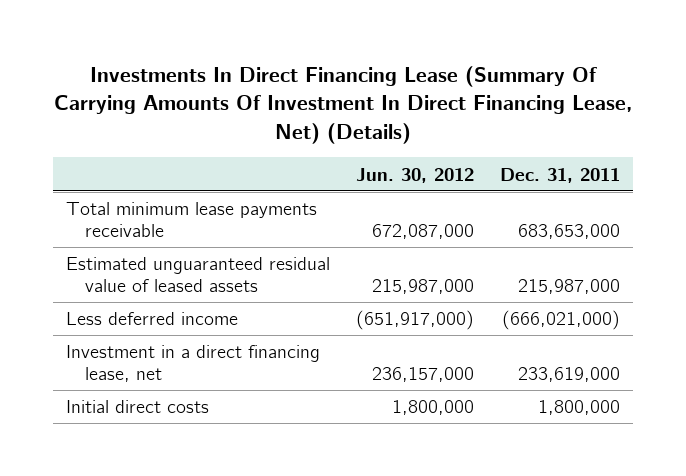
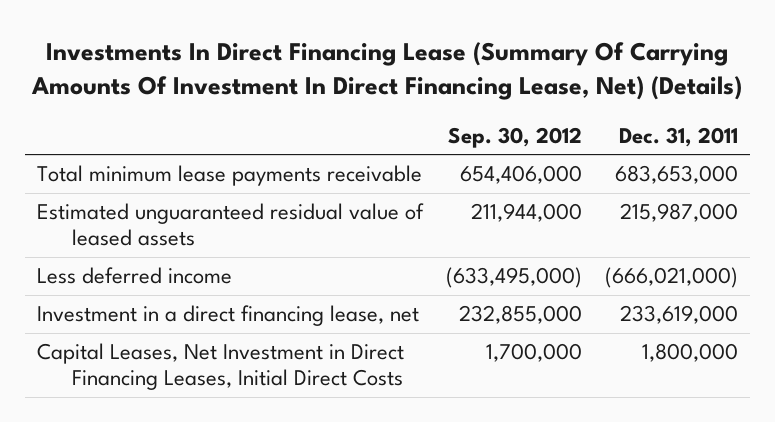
- | Jun. 30, 2012 | Dec. 31, 2011
+ | Sep. 30, 2012 | Dec. 31, 2011
- Initial direct costs | 1,800,000 | 1,800,000
+ Capital Leases, Net Investment in Direct Financing Leases, Initial Direct Costs | 1,700,000 | 1,800,000

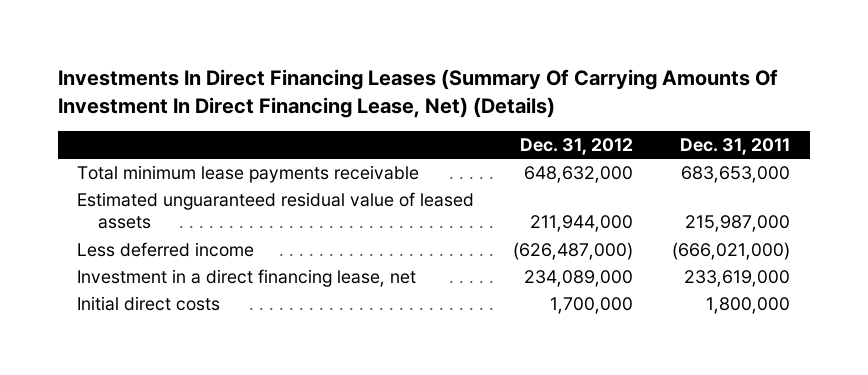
- Investments In Direct Financing Lease (Summary Of Carrying Amounts Of Investment In Direct Financing Lease, Net) (Details)
+ Investments In Direct Financing Leases (Summary Of Carrying Amounts Of Investment In Direct Financing Lease, Net) (Details)
- | Sep. 30, 2012 | Dec. 31, 2011
+ | Dec. 31, 2012 | Dec. 31, 2011
- Capital Leases, Net Investment in Direct Financing Leases, Initial Direct Costs | 1,700,000 | 1,800,000
+ Initial direct costs | 1,700,000 | 1,800,000

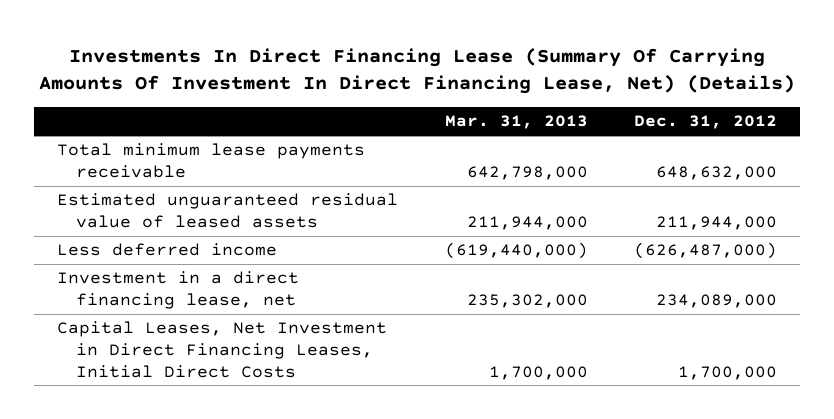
- Investments In Direct Financing Leases (Summary Of Carrying Amounts Of Investment In Direct Financing Lease, Net) (Details)
+ Investments In Direct Financing Lease (Summary Of Carrying Amounts Of Investment In Direct Financing Lease, Net) (Details)
- | Dec. 31, 2012 | Dec. 31, 2011
+ | Mar. 31, 2013 | Dec. 31, 2012
- Initial direct costs | 1,700,000 | 1,800,000
+ Capital Leases, Net Investment in Direct Financing Leases, Initial Direct Costs | 1,700,000 | 1,700,000

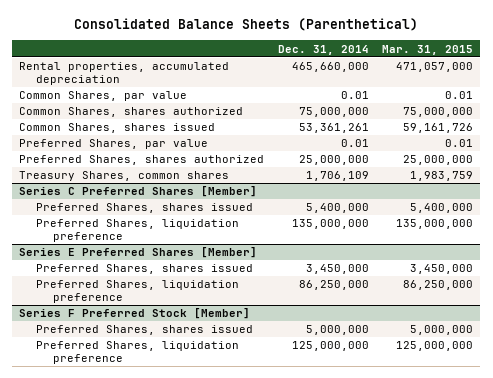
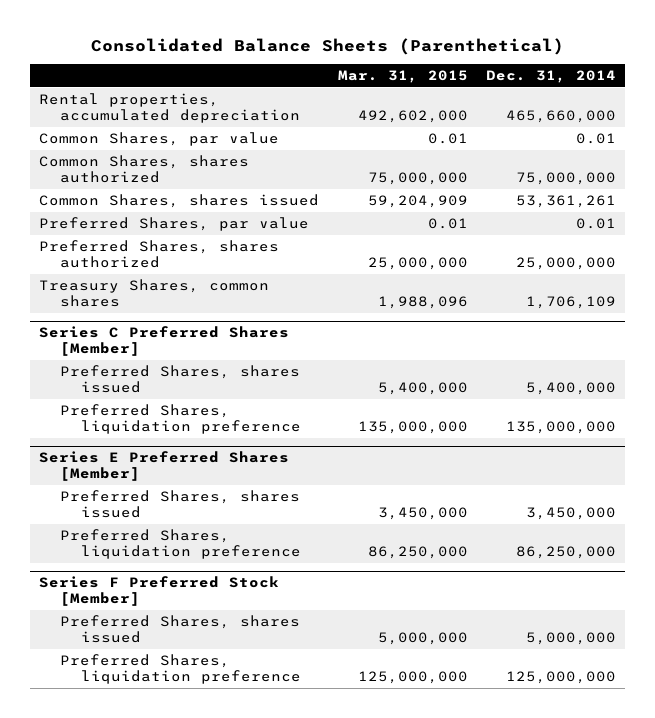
- | Dec. 31, 2014 | Mar. 31, 2015
+ | Mar. 31, 2015 | Dec. 31, 2014
- Rental properties, accumulated depreciation | 465,660,000 | 471,057,000
+ Rental properties, accumulated depreciation | 492,602,000 | 465,660,000
- Common Shares, shares issued | 53,361,261 | 59,161,726
+ Common Shares, shares issued | 59,204,909 | 53,361,261
- Treasury Shares, common shares | 1,706,109 | 1,983,759
+ Treasury Shares, common shares | 1,988,096 | 1,706,109

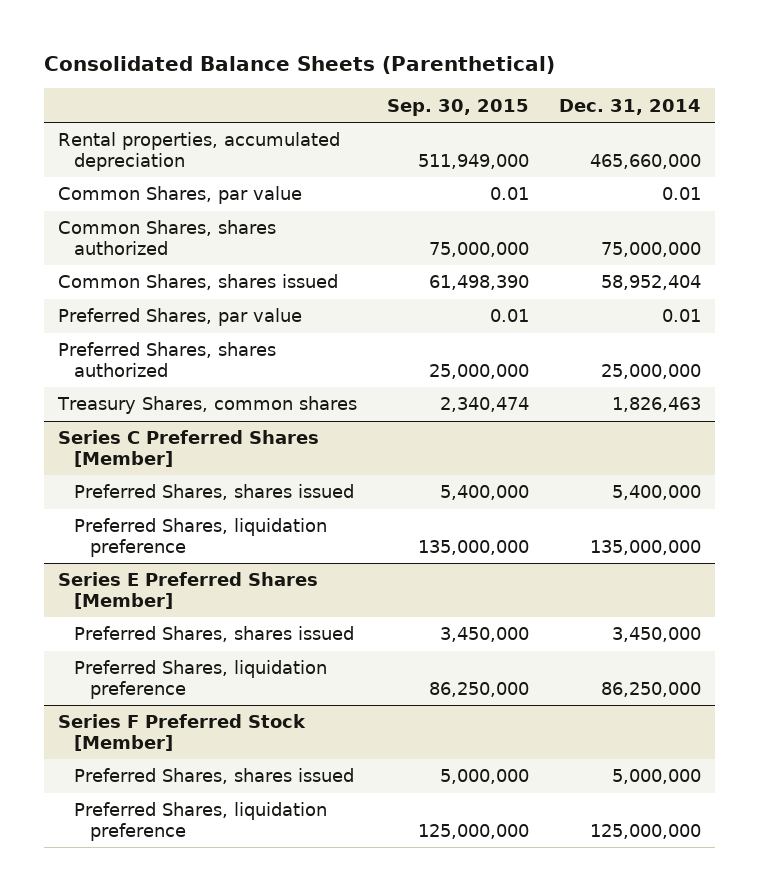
- | Mar. 31, 2015 | Dec. 31, 2014
+ | Sep. 30, 2015 | Dec. 31, 2014
- Common Shares, shares issued | 59,204,909 | 53,361,261
+ Common Shares, shares issued | 61,498,390 | 58,952,404
- Treasury Shares, common shares | 1,988,096 | 1,706,109
+ Treasury Shares, common shares | 2,340,474 | 1,826,463

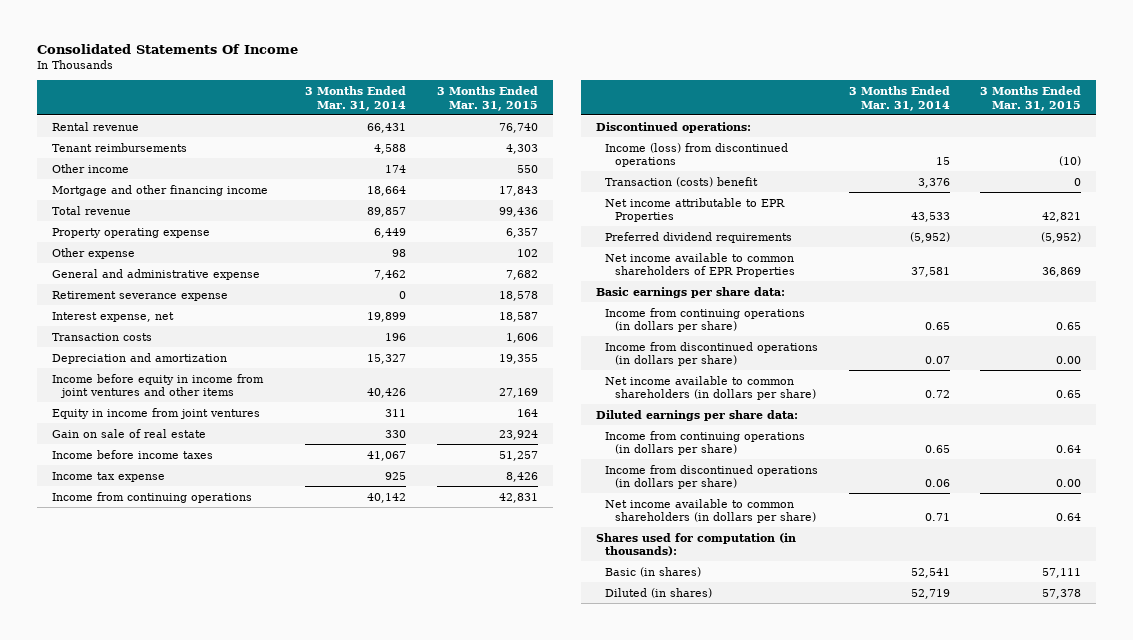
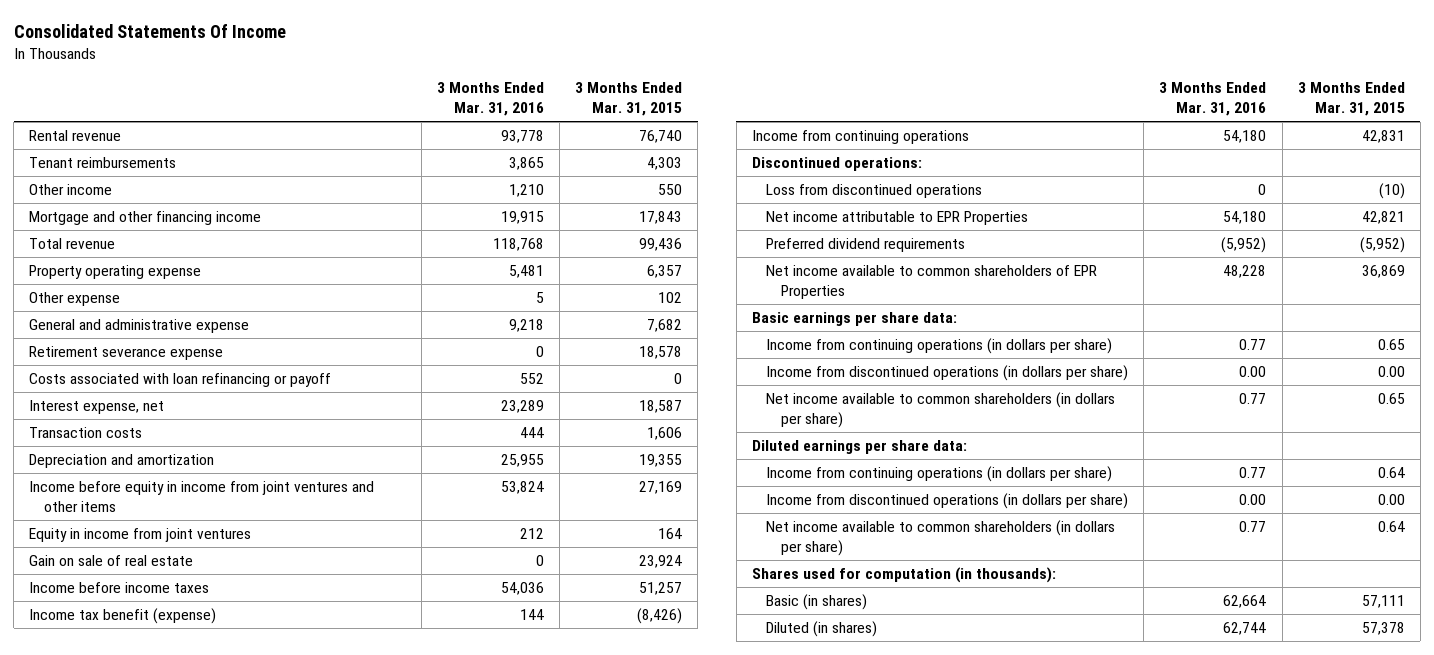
- | 3 Months Ended Mar. 31, 2014 | 3 Months Ended Mar. 31, 2015
+ | 3 Months Ended Mar. 31, 2016 | 3 Months Ended Mar. 31, 2015
+ Costs associated with loan refinancing or payoff | 552 | 0
- Income tax expense | 925 | 8,426
+ Income tax benefit (expense) | 144 | (8,426)
- Income (loss) from discontinued operations | 15 | (10)
- Transaction (costs) benefit | 3,376 | 0
+ Loss from discontinued operations | 0 | (10)

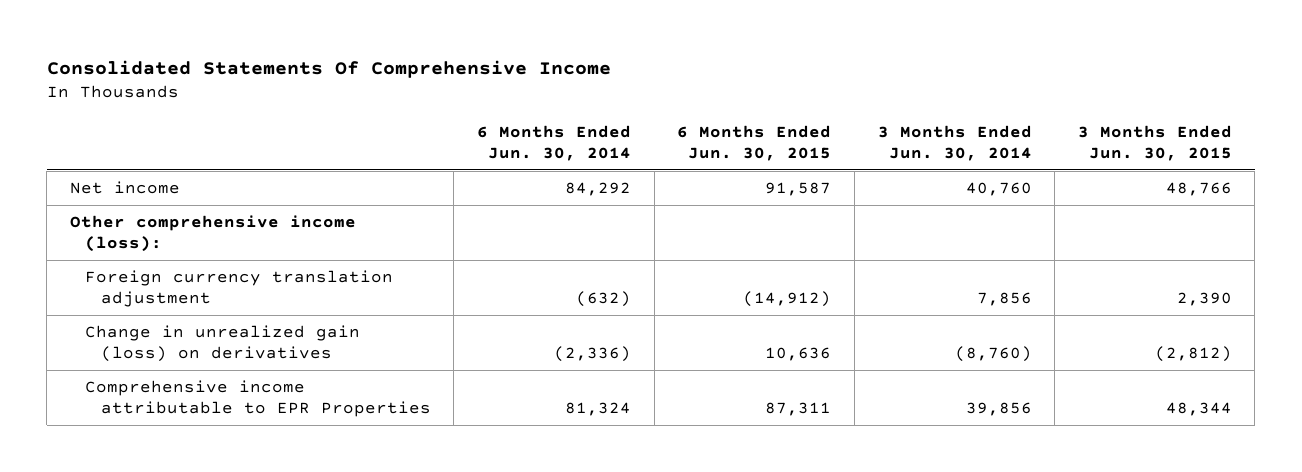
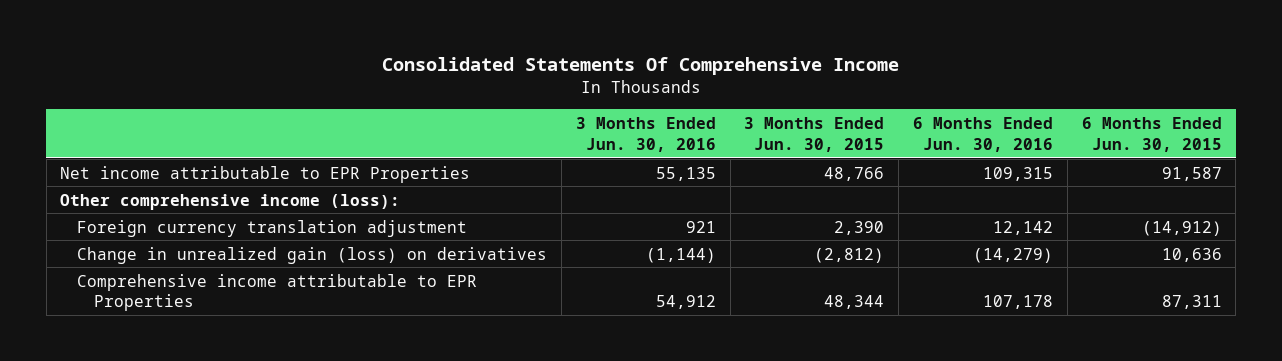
- | 6 Months Ended Jun. 30, 2014 | 6 Months Ended Jun. 30, 2015 | 3 Months Ended Jun. 30, 2014 | 3 Months Ended Jun. 30, 2015
+ | 3 Months Ended Jun. 30, 2016 | 3 Months Ended Jun. 30, 2015 | 6 Months Ended Jun. 30, 2016 | 6 Months Ended Jun. 30, 2015
- Net income | 84,292 | 91,587 | 40,760 | 48,766
+ Net income attributable to EPR Properties | 55,135 | 48,766 | 109,315 | 91,587

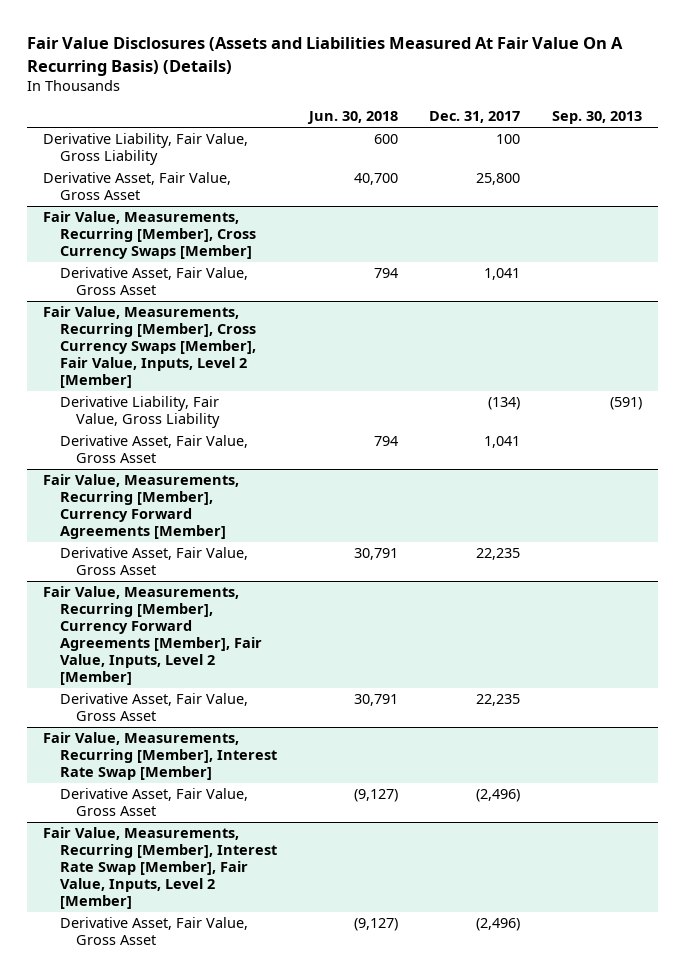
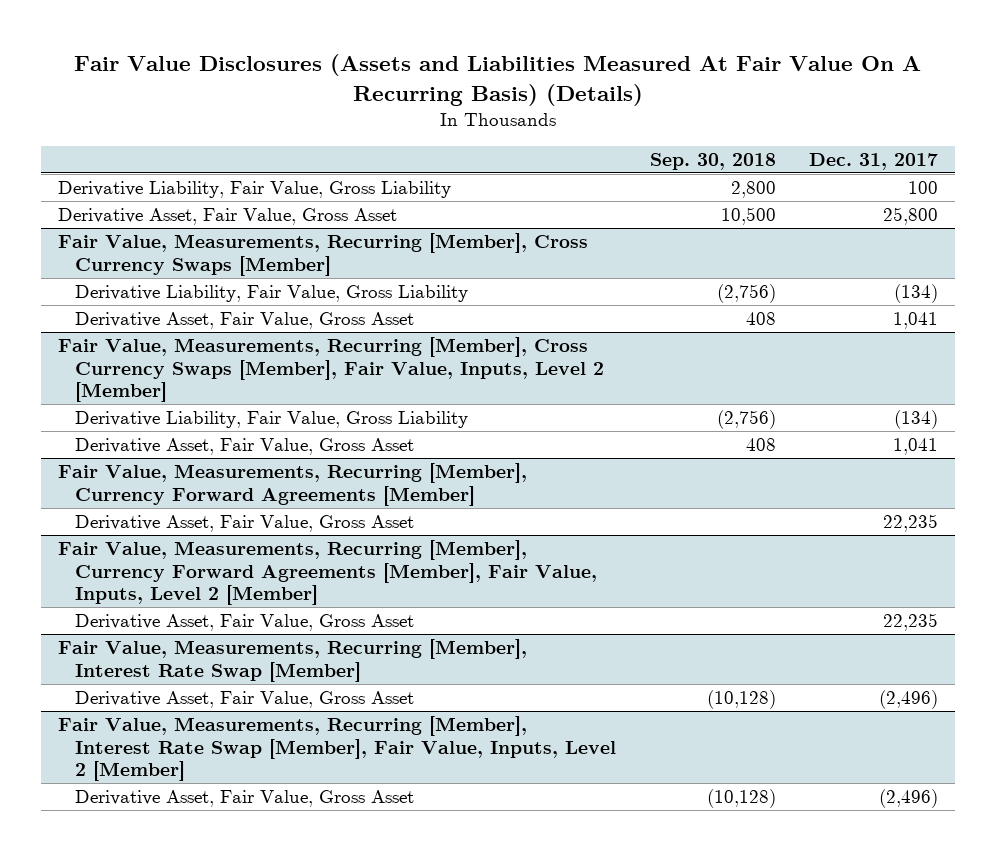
- | Jun. 30, 2018 | Dec. 31, 2017 | Sep. 30, 2013
+ | Sep. 30, 2018 | Dec. 31, 2017
@ Fair Value, Measurements, Recurring [Member], Cross Currency Swaps [Member]
+ Derivative Liability, Fair Value, Gross Liability | (2,756) | (134)

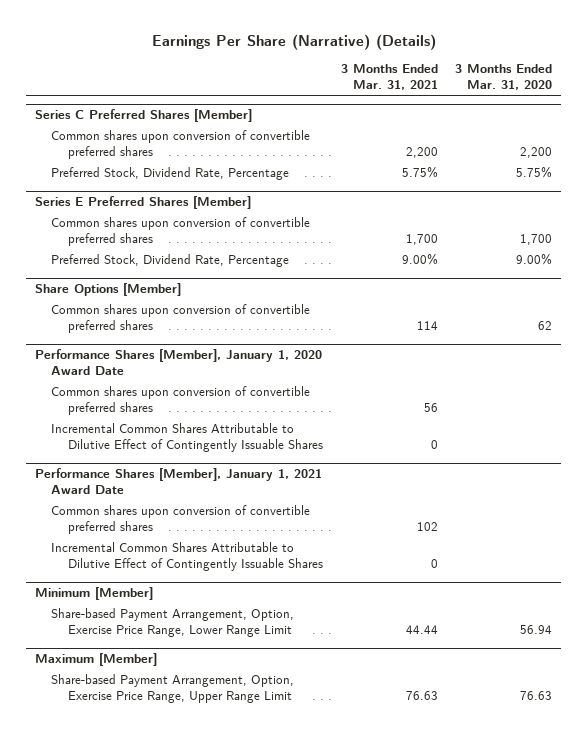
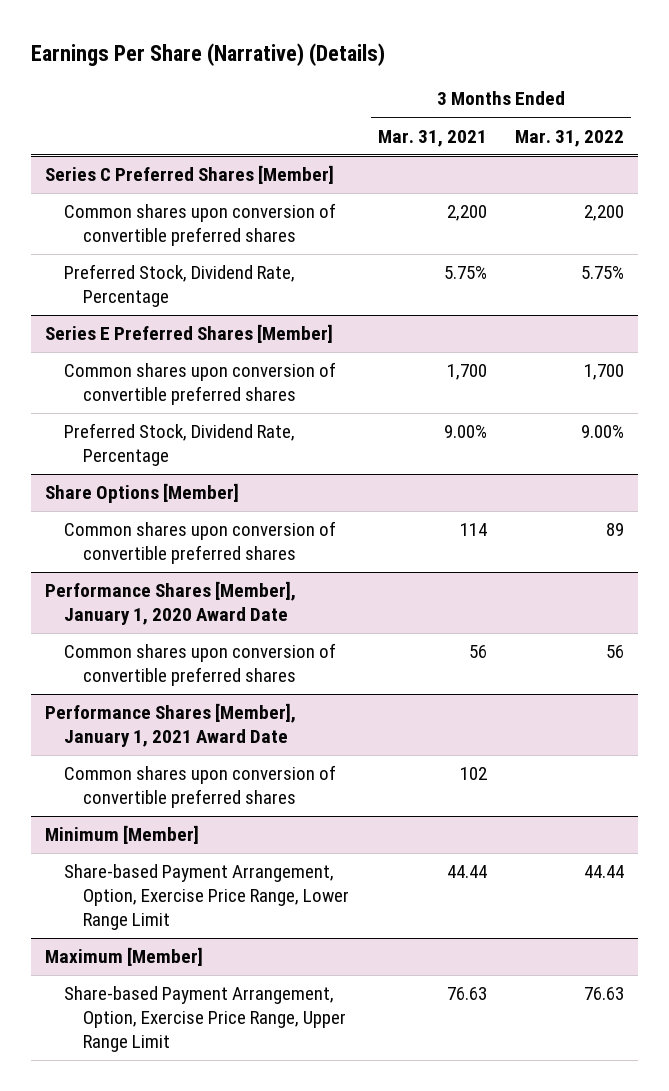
- | 3 Months Ended Mar. 31, 2021 | 3 Months Ended Mar. 31, 2020
+ | 3 Months Ended Mar. 31, 2021 | 3 Months Ended Mar. 31, 2022
@ Performance Shares [Member], January 1, 2020 Award Date
- Incremental Common Shares Attributable to Dilutive Effect of Contingently Issuable Shares | 0 |
@ Performance Shares [Member], January 1, 2021 Award Date
- Incremental Common Shares Attributable to Dilutive Effect of Contingently Issuable Shares | 0 |

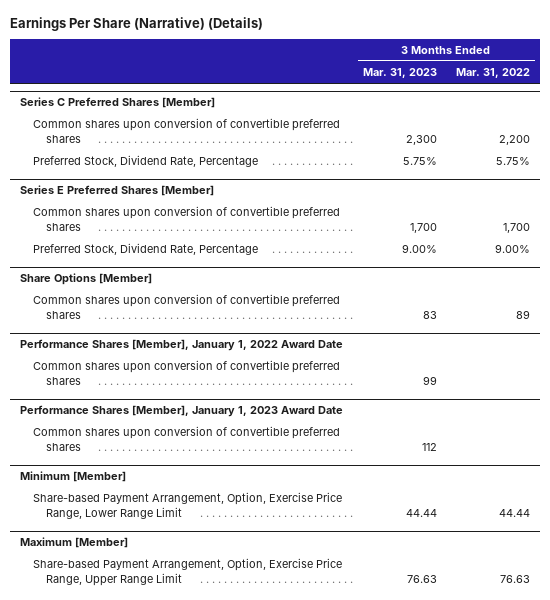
- | 3 Months Ended Mar. 31, 2021 | 3 Months Ended Mar. 31, 2022
+ | 3 Months Ended Mar. 31, 2023 | 3 Months Ended Mar. 31, 2022
- Performance Shares [Member], January 1, 2020 Award Date
- Common shares upon conversion of convertible preferred shares | 56 | 56
- Performance Shares [Member], January 1, 2021 Award Date
+ Performance Shares [Member], January 1, 2022 Award Date
+ Performance Shares [Member], January 1, 2023 Award Date
+ Common shares upon conversion of convertible preferred shares | 112 |

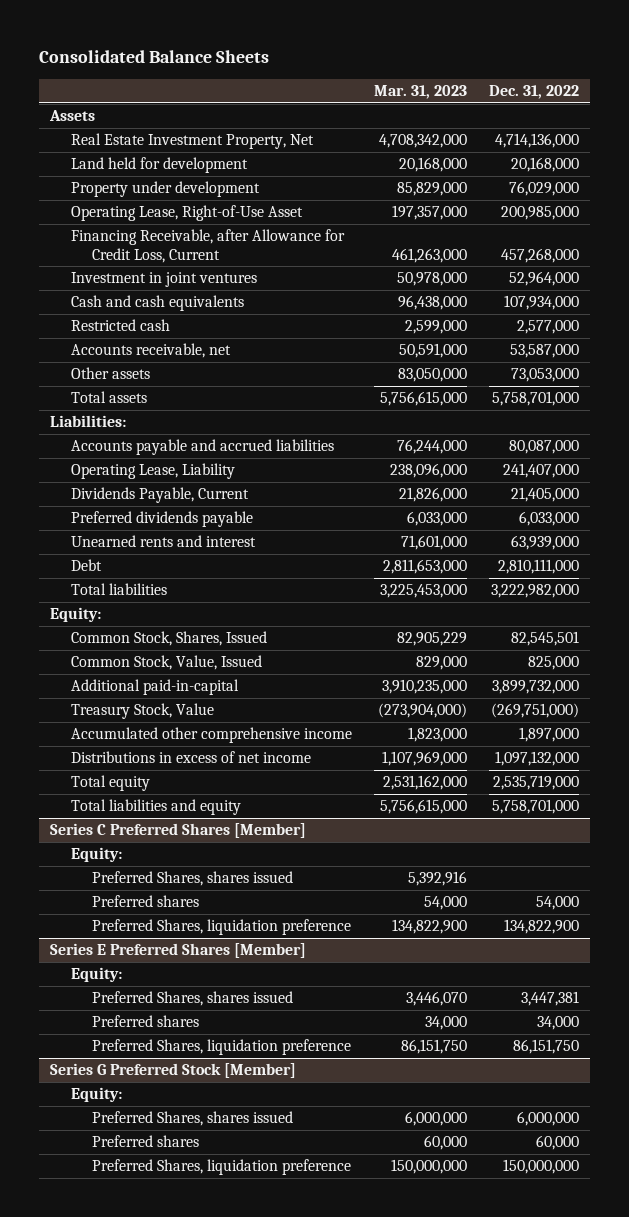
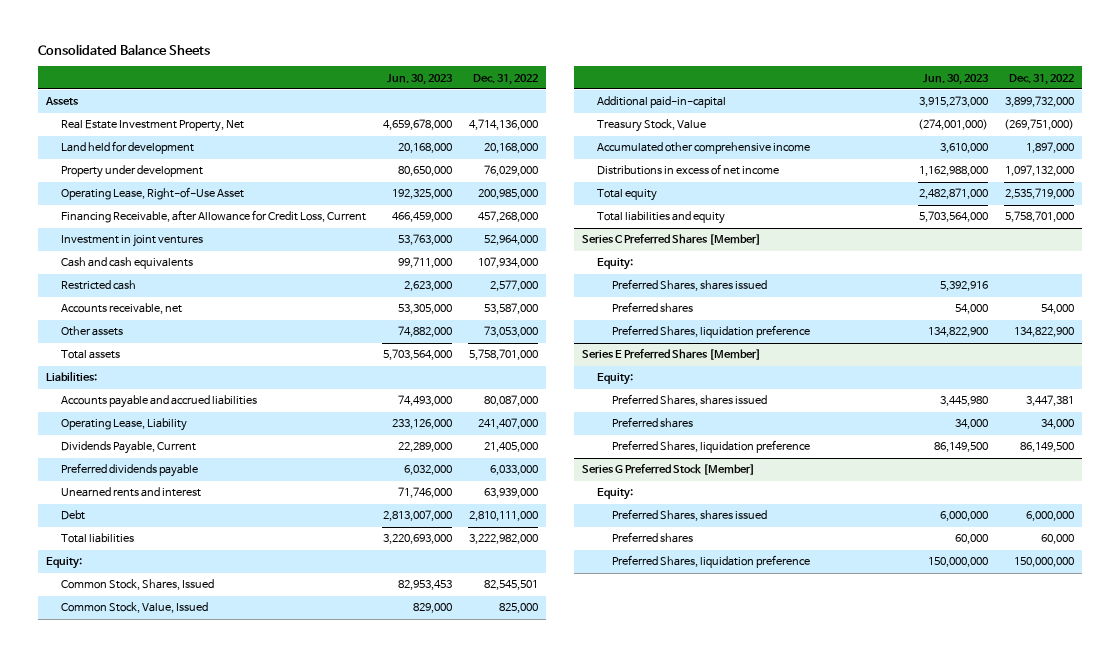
- | Mar. 31, 2023 | Dec. 31, 2022
+ | Jun. 30, 2023 | Dec. 31, 2022
@ Series E Preferred Shares [Member]
- Preferred Shares, liquidation preference | 86,151,750 | 86,151,750
+ Preferred Shares, liquidation preference | 86,149,500 | 86,149,500

